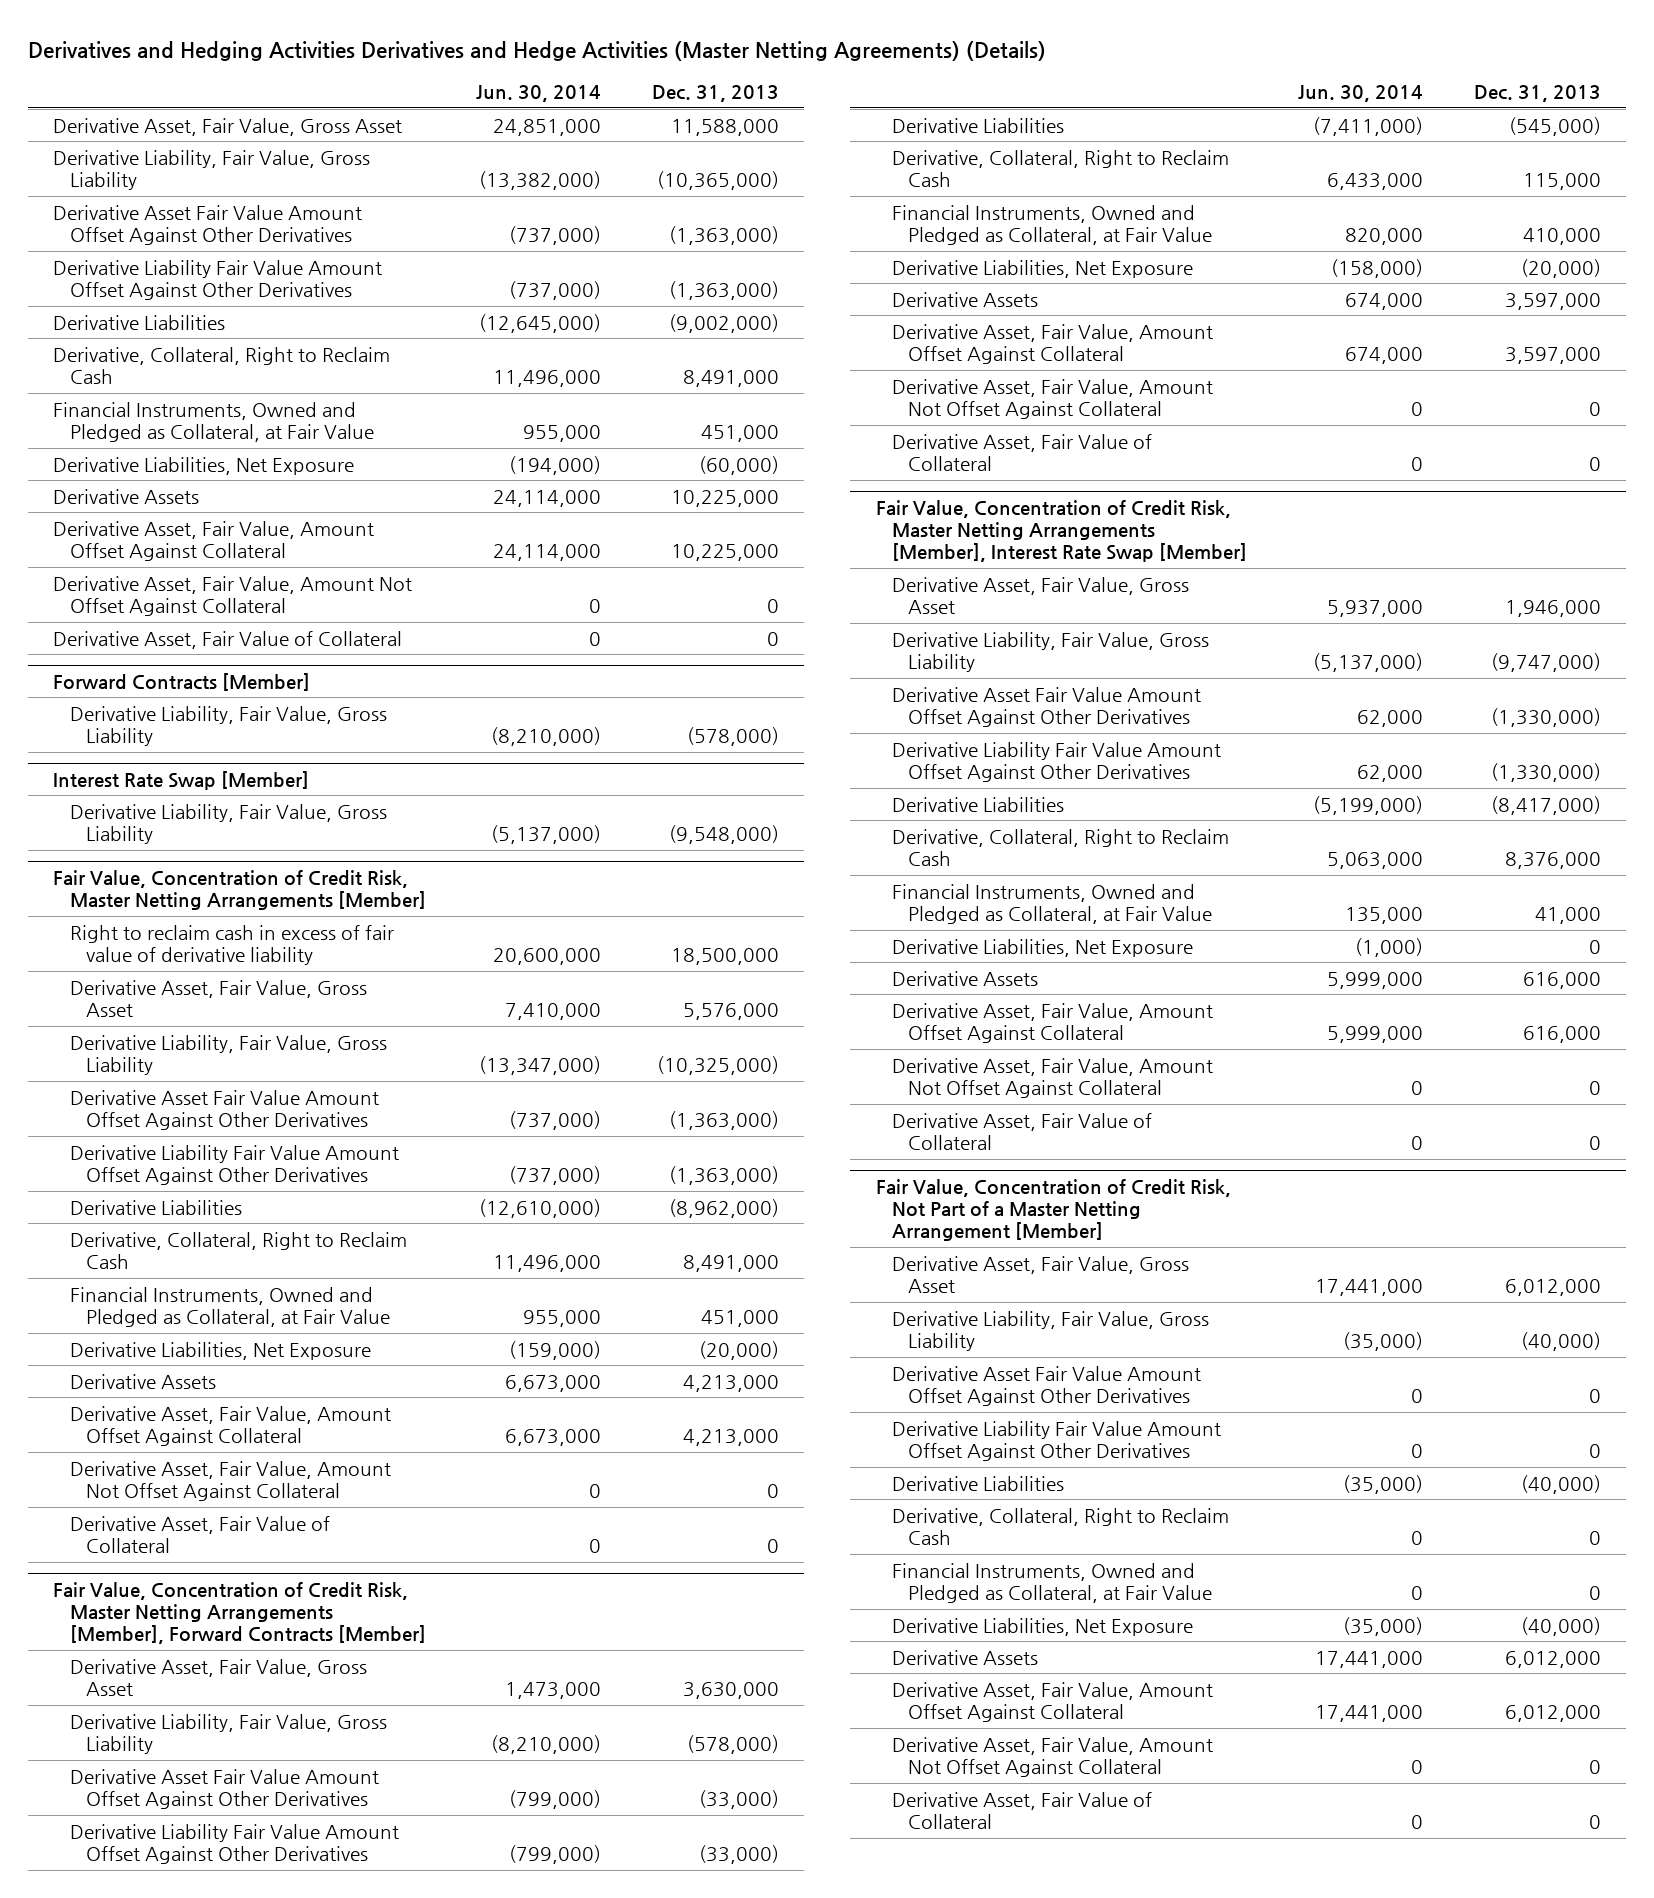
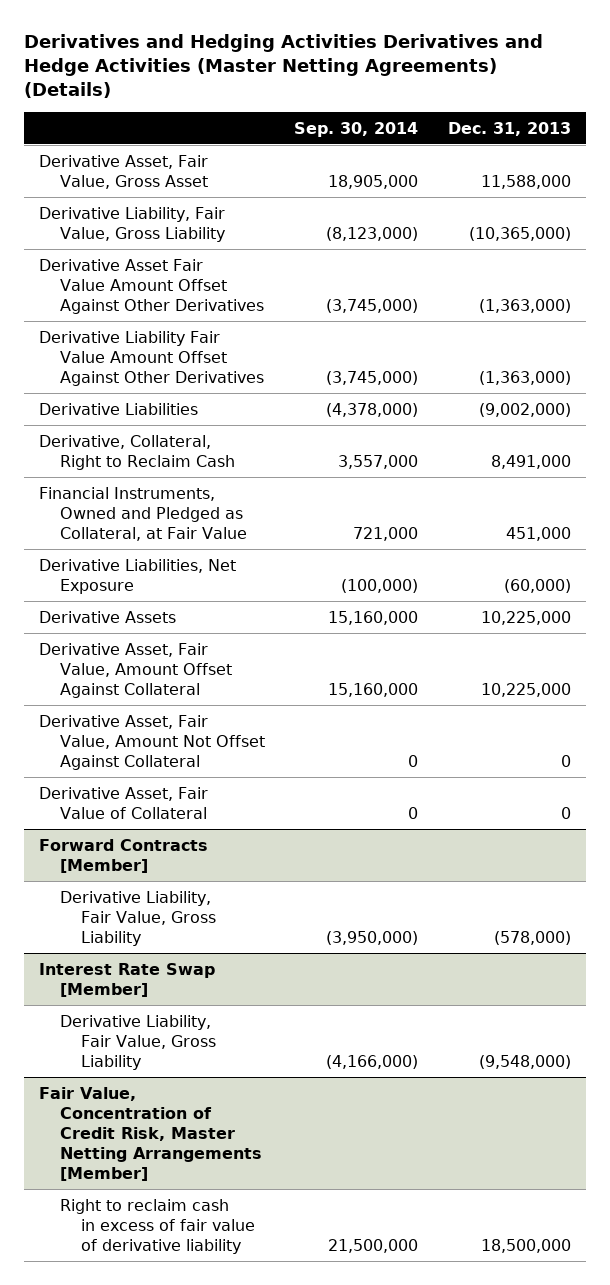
- | Jun. 30, 2014 | Dec. 31, 2013
+ | Sep. 30, 2014 | Dec. 31, 2013
@ Fair Value, Concentration of Credit Risk, Master Netting Arrangements [Member]
- Derivative Asset, Fair Value, Gross Asset | 7,410,000 | 5,576,000
- Derivative Liability, Fair Value, Gross Liability | (13,347,000) | (10,325,000)
- Derivative Asset Fair Value Amount Offset Against Other Derivatives | (737,000) | (1,363,000)
- Derivative Liability Fair Value Amount Offset Against Other Derivatives | (737,000) | (1,363,000)
- Derivative Liabilities | (12,610,000) | (8,962,000)
- Derivative, Collateral, Right to Reclaim Cash | 11,496,000 | 8,491,000
- Financial Instruments, Owned and Pledged as Collateral, at Fair Value | 955,000 | 451,000
- Derivative Liabilities, Net Exposure | (159,000) | (20,000)
- Derivative Assets | 6,673,000 | 4,213,000
- Derivative Asset, Fair Value, Amount Offset Against Collateral | 6,673,000 | 4,213,000
- Derivative Asset, Fair Value, Amount Not Offset Against Collateral | 0 | 0
- Derivative Asset, Fair Value of Collateral | 0 | 0
- Fair Value, Concentration of Credit Risk, Master Netting Arrangements [Member], Forward Contracts [Member]
- Derivative Asset, Fair Value, Gross Asset | 1,473,000 | 3,630,000
- Derivative Liability, Fair Value, Gross Liability | (8,210,000) | (578,000)
- Derivative Asset Fair Value Amount Offset Against Other Derivatives | (799,000) | (33,000)
- Derivative Liability Fair Value Amount Offset Against Other Derivatives | (799,000) | (33,000)
- Derivative Liabilities | (7,411,000) | (545,000)
- Derivative, Collateral, Right to Reclaim Cash | 6,433,000 | 115,000
- Financial Instruments, Owned and Pledged as Collateral, at Fair Value | 820,000 | 410,000
- Derivative Liabilities, Net Exposure | (158,000) | (20,000)
- Derivative Assets | 674,000 | 3,597,000
- Derivative Asset, Fair Value, Amount Offset Against Collateral | 674,000 | 3,597,000
- Derivative Asset, Fair Value, Amount Not Offset Against Collateral | 0 | 0
- Derivative Asset, Fair Value of Collateral | 0 | 0
- Fair Value, Concentration of Credit Risk, Master Netting Arrangements [Member], Interest Rate Swap [Member]
- Derivative Asset, Fair Value, Gross Asset | 5,937,000 | 1,946,000
- Derivative Liability, Fair Value, Gross Liability | (5,137,000) | (9,747,000)
- Derivative Asset Fair Value Amount Offset Against Other Derivatives | 62,000 | (1,330,000)
- Derivative Liability Fair Value Amount Offset Against Other Derivatives | 62,000 | (1,330,000)
- Derivative Liabilities | (5,199,000) | (8,417,000)
- Derivative, Collateral, Right to Reclaim Cash | 5,063,000 | 8,376,000
- Financial Instruments, Owned and Pledged as Collateral, at Fair Value | 135,000 | 41,000
- Derivative Liabilities, Net Exposure | (1,000) | 0
- Derivative Assets | 5,999,000 | 616,000
- Derivative Asset, Fair Value, Amount Offset Against Collateral | 5,999,000 | 616,000
- Derivative Asset, Fair Value, Amount Not Offset Against Collateral | 0 | 0
- Derivative Asset, Fair Value of Collateral | 0 | 0
- Fair Value, Concentration of Credit Risk, Not Part of a Master Netting Arrangement [Member]
- Derivative Asset, Fair Value, Gross Asset | 17,441,000 | 6,012,000
- Derivative Liability, Fair Value, Gross Liability | (35,000) | (40,000)
- Derivative Asset Fair Value Amount Offset Against Other Derivatives | 0 | 0
- Derivative Liability Fair Value Amount Offset Against Other Derivatives | 0 | 0
- Derivative Liabilities | (35,000) | (40,000)
- Derivative, Collateral, Right to Reclaim Cash | 0 | 0
- Financial Instruments, Owned and Pledged as Collateral, at Fair Value | 0 | 0
- Derivative Liabilities, Net Exposure | (35,000) | (40,000)
- Derivative Assets | 17,441,000 | 6,012,000
- Derivative Asset, Fair Value, Amount Offset Against Collateral | 17,441,000 | 6,012,000
- Derivative Asset, Fair Value, Amount Not Offset Against Collateral | 0 | 0
- Derivative Asset, Fair Value of Collateral | 0 | 0

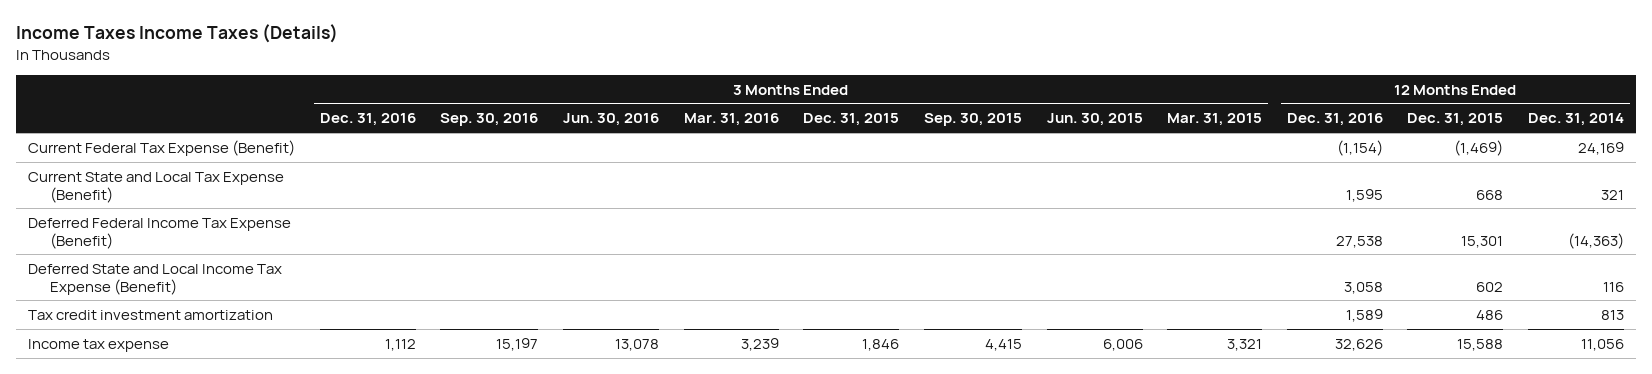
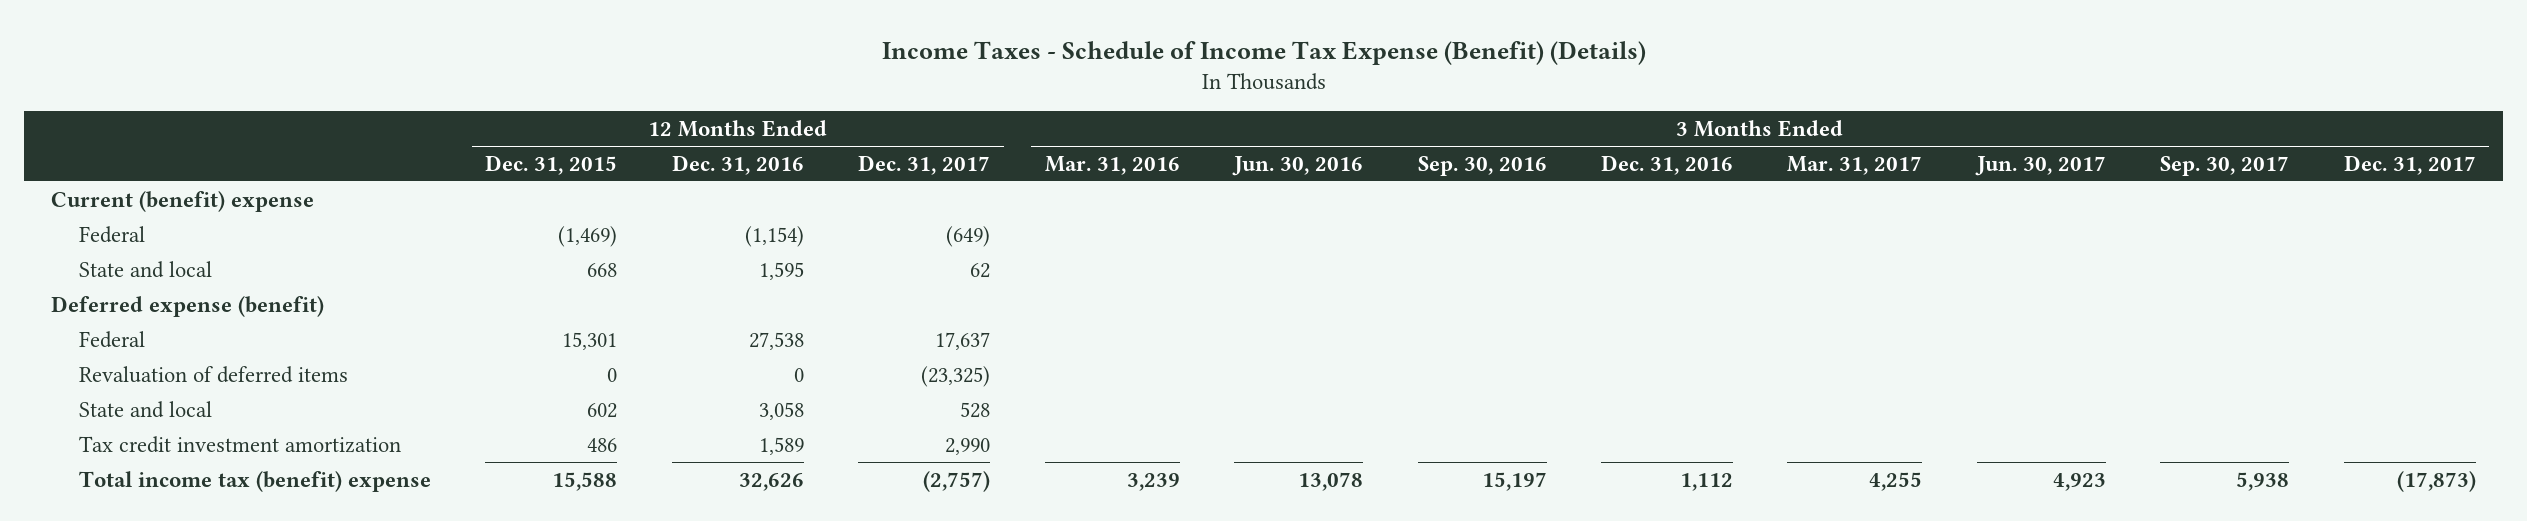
- Income Taxes Income Taxes (Details)
+ Income Taxes - Schedule of Income Tax Expense (Benefit) (Details)
- | 3 Months Ended Dec. 31, 2016 | 3 Months Ended Sep. 30, 2016 | 3 Months Ended Jun. 30, 2016 | 3 Months Ended Mar. 31, 2016 | 3 Months Ended Dec. 31, 2015 | 3 Months Ended Sep. 30, 2015 | 3 Months Ended Jun. 30, 2015 | 3 Months Ended Mar. 31, 2015 | 12 Months Ended Dec. 31, 2016 | 12 Months Ended Dec. 31, 2015 | 12 Months Ended Dec. 31, 2014
+ | 12 Months Ended Dec. 31, 2015 | 12 Months Ended Dec. 31, 2016 | 12 Months Ended Dec. 31, 2017 | 3 Months Ended Mar. 31, 2016 | 3 Months Ended Jun. 30, 2016 | 3 Months Ended Sep. 30, 2016 | 3 Months Ended Dec. 31, 2016 | 3 Months Ended Mar. 31, 2017 | 3 Months Ended Jun. 30, 2017 | 3 Months Ended Sep. 30, 2017 | 3 Months Ended Dec. 31, 2017
- Current Federal Tax Expense (Benefit) | | | | | | | | | (1,154) | (1,469) | 24,169
- Current State and Local Tax Expense (Benefit) | | | | | | | | | 1,595 | 668 | 321
- Deferred Federal Income Tax Expense (Benefit) | | | | | | | | | 27,538 | 15,301 | (14,363)
- Deferred State and Local Income Tax Expense (Benefit) | | | | | | | | | 3,058 | 602 | 116
+ Current (benefit) expense
+ Federal | (1,469) | (1,154) | (649) | | | | | | | |
+ State and local | 668 | 1,595 | 62 | | | | | | | |
+ Deferred expense (benefit)
+ Federal | 15,301 | 27,538 | 17,637 | | | | | | | |
+ Revaluation of deferred items | 0 | 0 | (23,325) | | | | | | | |
+ State and local | 602 | 3,058 | 528 | | | | | | | |
- Income tax expense | 1,112 | 15,197 | 13,078 | 3,239 | 1,846 | 4,415 | 6,006 | 3,321 | 32,626 | 15,588 | 11,056
+ Total income tax (benefit) expense | 15,588 | 32,626 | (2,757) | 3,239 | 13,078 | 15,197 | 1,112 | 4,255 | 4,923 | 5,938 | (17,873)

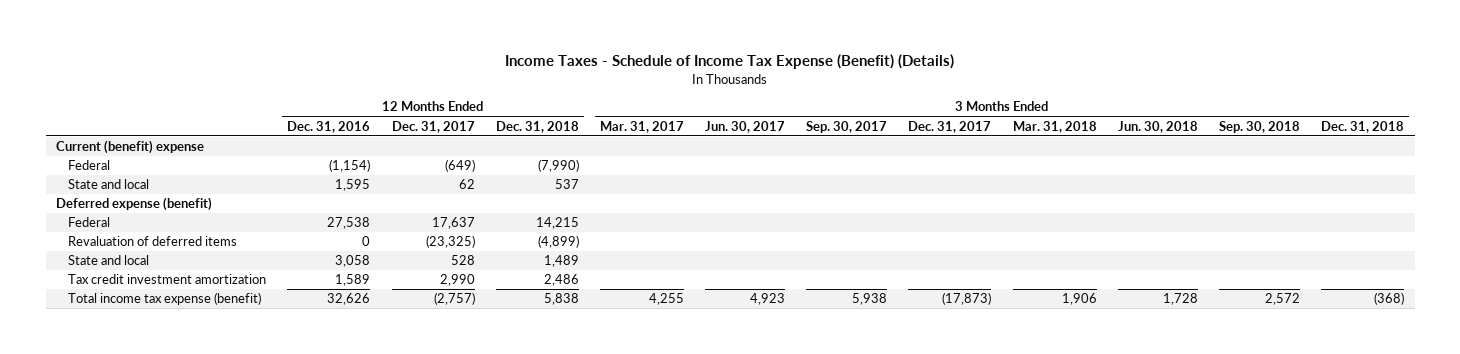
- | 12 Months Ended Dec. 31, 2015 | 12 Months Ended Dec. 31, 2016 | 12 Months Ended Dec. 31, 2017 | 3 Months Ended Mar. 31, 2016 | 3 Months Ended Jun. 30, 2016 | 3 Months Ended Sep. 30, 2016 | 3 Months Ended Dec. 31, 2016 | 3 Months Ended Mar. 31, 2017 | 3 Months Ended Jun. 30, 2017 | 3 Months Ended Sep. 30, 2017 | 3 Months Ended Dec. 31, 2017
+ | 12 Months Ended Dec. 31, 2016 | 12 Months Ended Dec. 31, 2017 | 12 Months Ended Dec. 31, 2018 | 3 Months Ended Mar. 31, 2017 | 3 Months Ended Jun. 30, 2017 | 3 Months Ended Sep. 30, 2017 | 3 Months Ended Dec. 31, 2017 | 3 Months Ended Mar. 31, 2018 | 3 Months Ended Jun. 30, 2018 | 3 Months Ended Sep. 30, 2018 | 3 Months Ended Dec. 31, 2018
- Total income tax (benefit) expense | 15,588 | 32,626 | (2,757) | 3,239 | 13,078 | 15,197 | 1,112 | 4,255 | 4,923 | 5,938 | (17,873)
+ Total income tax expense (benefit) | 32,626 | (2,757) | 5,838 | 4,255 | 4,923 | 5,938 | (17,873) | 1,906 | 1,728 | 2,572 | (368)

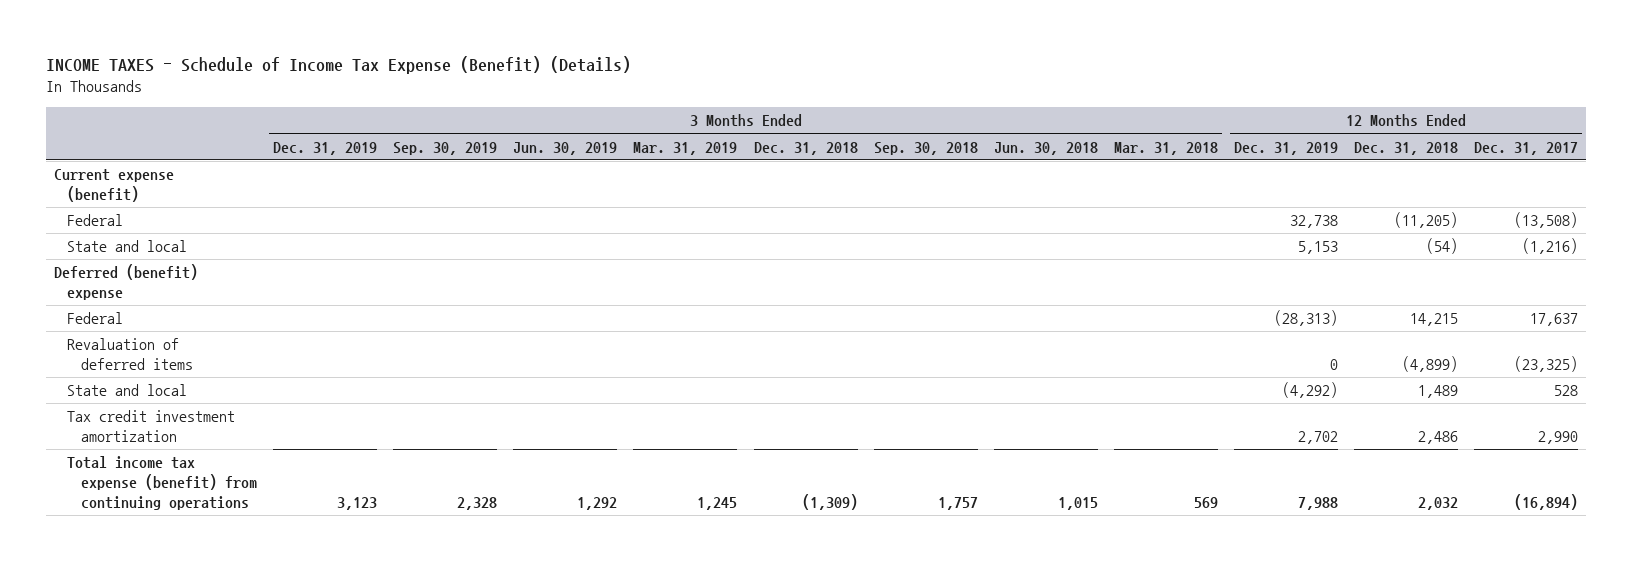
- Income Taxes - Schedule of Income Tax Expense (Benefit) (Details)
+ INCOME TAXES - Schedule of Income Tax Expense (Benefit) (Details)
- | 12 Months Ended Dec. 31, 2016 | 12 Months Ended Dec. 31, 2017 | 12 Months Ended Dec. 31, 2018 | 3 Months Ended Mar. 31, 2017 | 3 Months Ended Jun. 30, 2017 | 3 Months Ended Sep. 30, 2017 | 3 Months Ended Dec. 31, 2017 | 3 Months Ended Mar. 31, 2018 | 3 Months Ended Jun. 30, 2018 | 3 Months Ended Sep. 30, 2018 | 3 Months Ended Dec. 31, 2018
+ | 3 Months Ended Dec. 31, 2019 | 3 Months Ended Sep. 30, 2019 | 3 Months Ended Jun. 30, 2019 | 3 Months Ended Mar. 31, 2019 | 3 Months Ended Dec. 31, 2018 | 3 Months Ended Sep. 30, 2018 | 3 Months Ended Jun. 30, 2018 | 3 Months Ended Mar. 31, 2018 | 12 Months Ended Dec. 31, 2019 | 12 Months Ended Dec. 31, 2018 | 12 Months Ended Dec. 31, 2017
- Current (benefit) expense
- Federal | (1,154) | (649) | (7,990) | | | | | | | |
- State and local | 1,595 | 62 | 537 | | | | | | | |
- Deferred expense (benefit)
+ Current expense (benefit)
+ Federal | | | | | | | | | 32,738 | (11,205) | (13,508)
+ State and local | | | | | | | | | 5,153 | (54) | (1,216)
+ Deferred (benefit) expense
- Total income tax expense (benefit) | 32,626 | (2,757) | 5,838 | 4,255 | 4,923 | 5,938 | (17,873) | 1,906 | 1,728 | 2,572 | (368)
+ Total income tax expense (benefit) from continuing operations | 3,123 | 2,328 | 1,292 | 1,245 | (1,309) | 1,757 | 1,015 | 569 | 7,988 | 2,032 | (16,894)

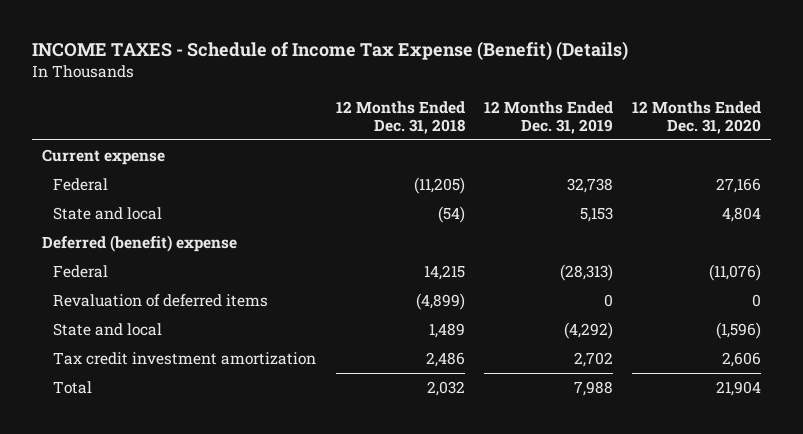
- | 3 Months Ended Dec. 31, 2019 | 3 Months Ended Sep. 30, 2019 | 3 Months Ended Jun. 30, 2019 | 3 Months Ended Mar. 31, 2019 | 3 Months Ended Dec. 31, 2018 | 3 Months Ended Sep. 30, 2018 | 3 Months Ended Jun. 30, 2018 | 3 Months Ended Mar. 31, 2018 | 12 Months Ended Dec. 31, 2019 | 12 Months Ended Dec. 31, 2018 | 12 Months Ended Dec. 31, 2017
+ | 12 Months Ended Dec. 31, 2018 | 12 Months Ended Dec. 31, 2019 | 12 Months Ended Dec. 31, 2020
- Current expense (benefit)
+ Current expense
- Total income tax expense (benefit) from continuing operations | 3,123 | 2,328 | 1,292 | 1,245 | (1,309) | 1,757 | 1,015 | 569 | 7,988 | 2,032 | (16,894)
+ Total | 2,032 | 7,988 | 21,904

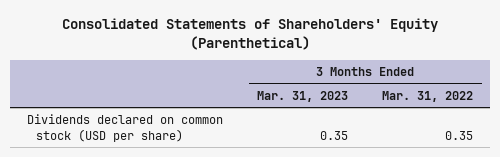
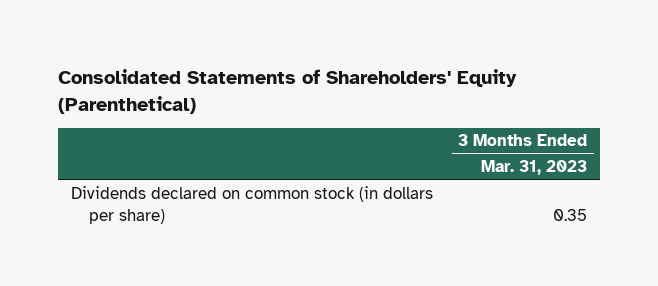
- | 3 Months Ended Mar. 31, 2023 | 3 Months Ended Mar. 31, 2022
+ | 3 Months Ended Mar. 31, 2023
- Dividends declared on common stock (USD per share) | 0.35 | 0.35
+ Dividends declared on common stock (in dollars per share) | 0.35

